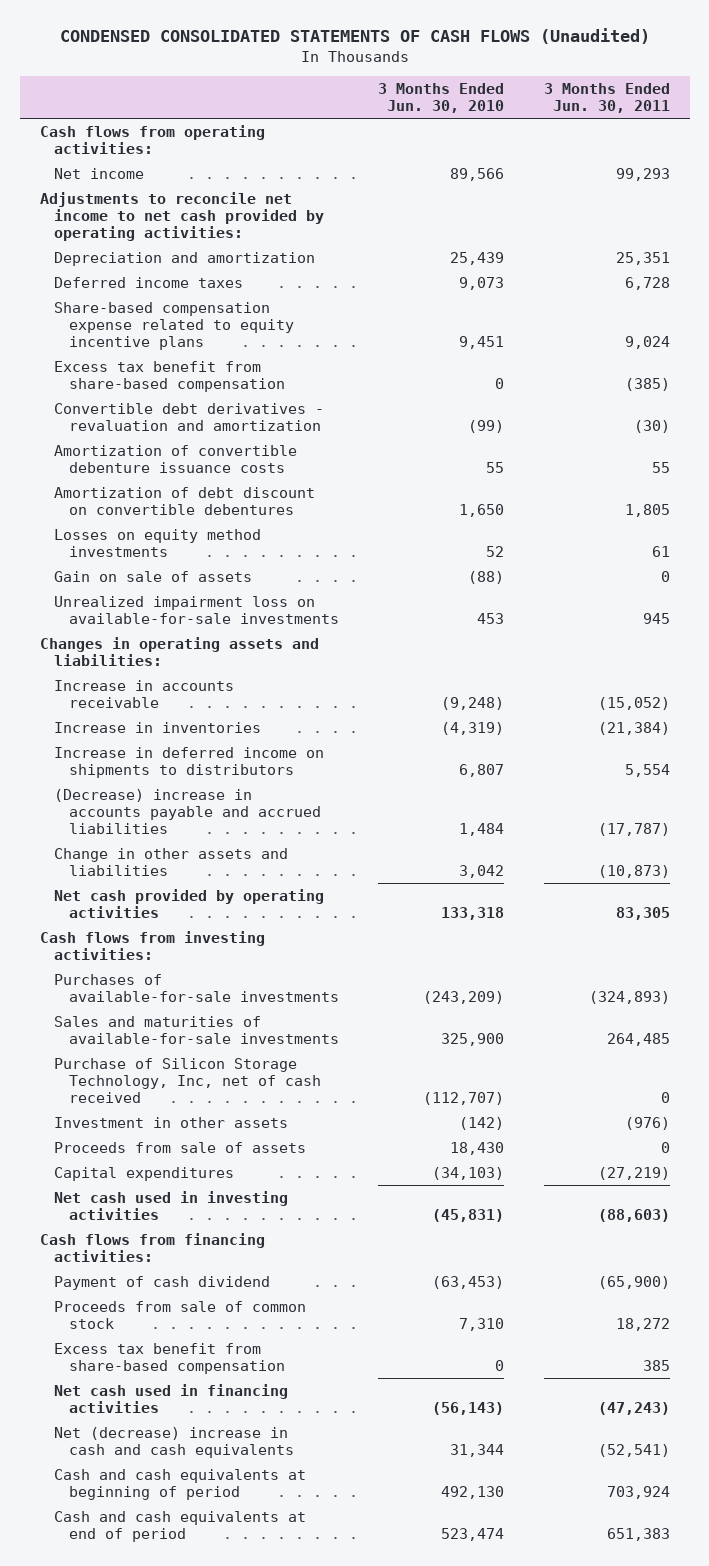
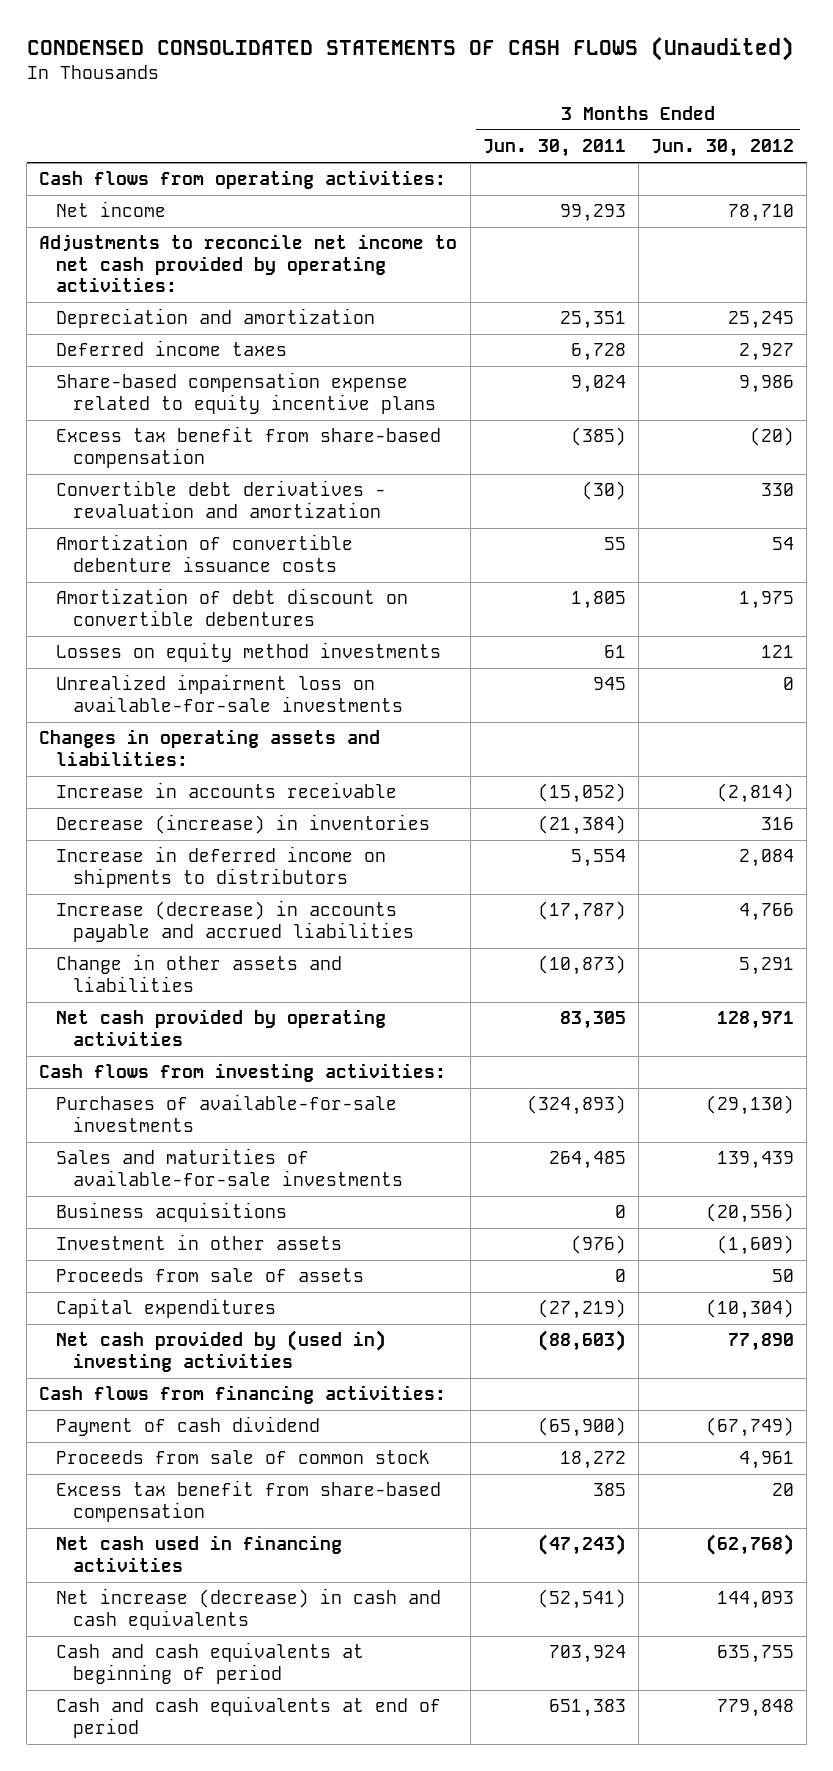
- | 3 Months Ended Jun. 30, 2010 | 3 Months Ended Jun. 30, 2011
+ | 3 Months Ended Jun. 30, 2011 | 3 Months Ended Jun. 30, 2012
- Gain on sale of assets | (88) | 0
- Increase in inventories | (4,319) | (21,384)
+ Decrease (increase) in inventories | (21,384) | 316
- (Decrease) increase in accounts payable and accrued liabilities | 1,484 | (17,787)
+ Increase (decrease) in accounts payable and accrued liabilities | (17,787) | 4,766
- Purchase of Silicon Storage Technology, Inc, net of cash received | (112,707) | 0
+ Business acquisitions | 0 | (20,556)
- Net cash used in investing activities | (45,831) | (88,603)
+ Net cash provided by (used in) investing activities | (88,603) | 77,890
- Net (decrease) increase in cash and cash equivalents | 31,344 | (52,541)
+ Net increase (decrease) in cash and cash equivalents | (52,541) | 144,093

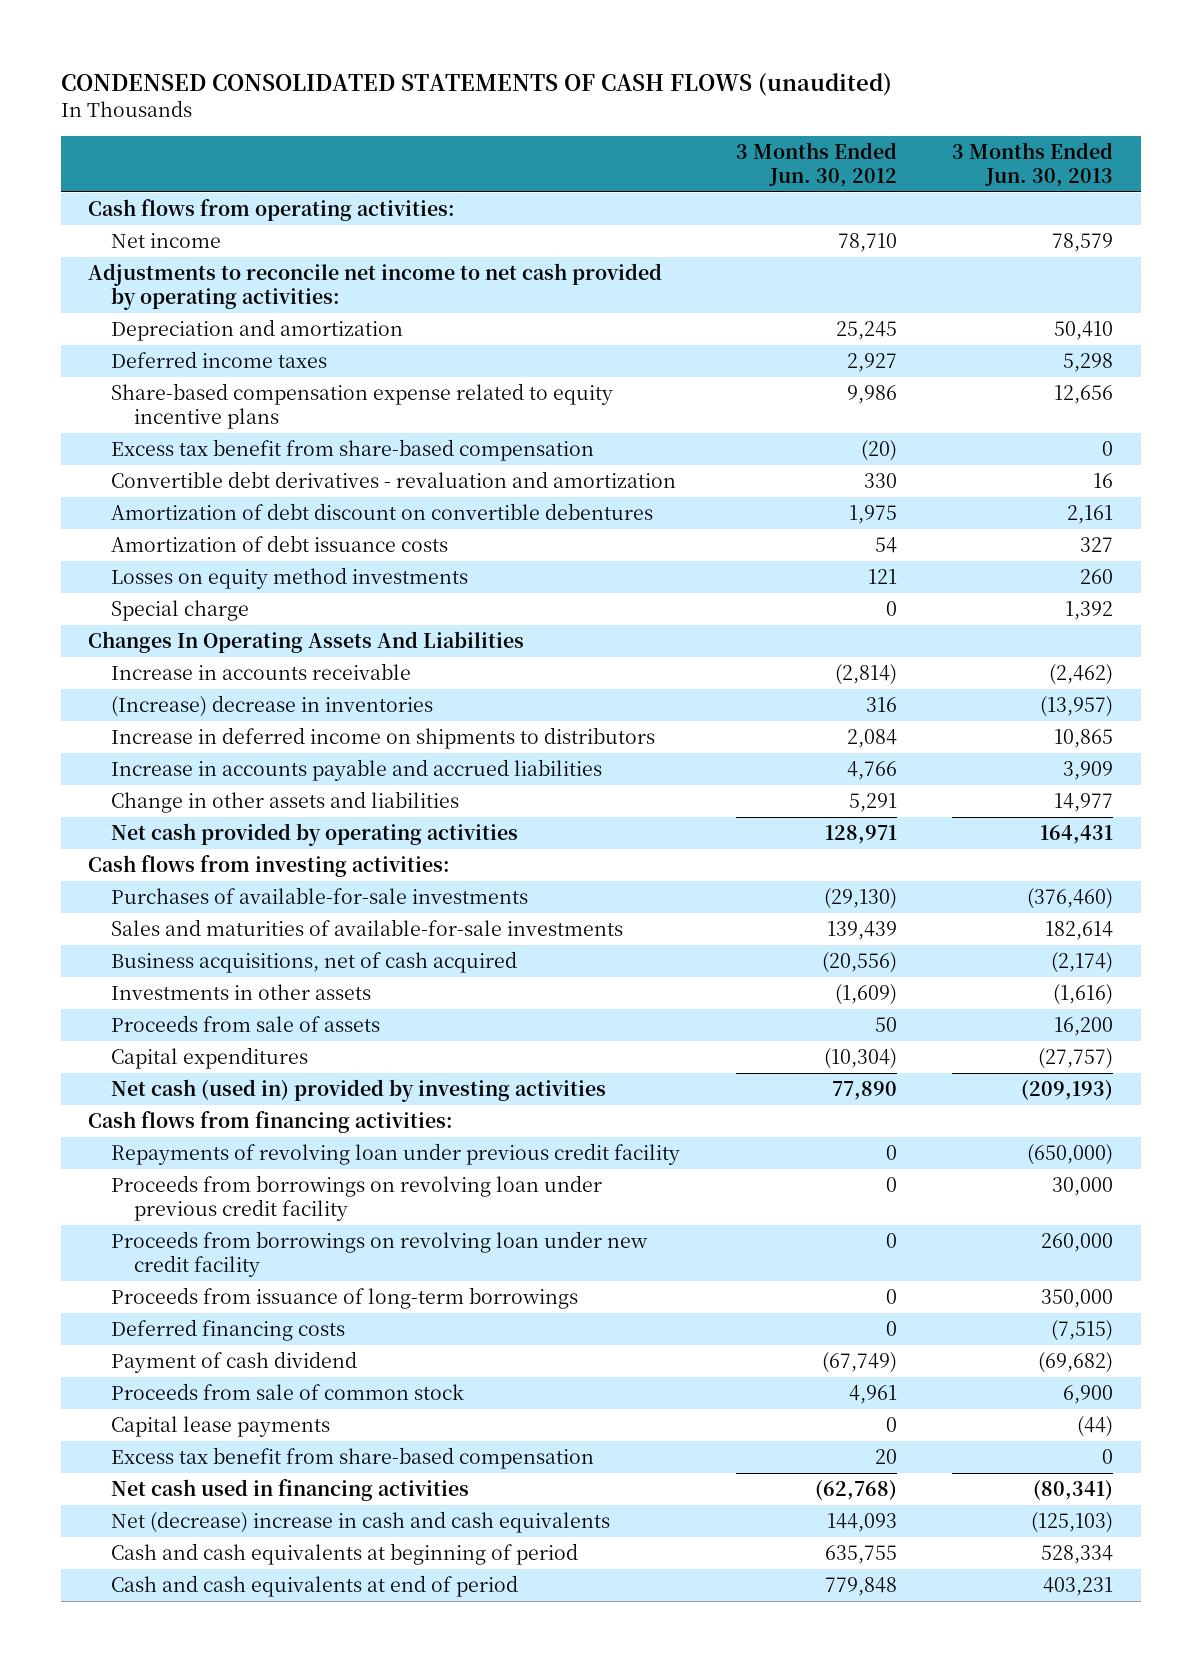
- CONDENSED CONSOLIDATED STATEMENTS OF CASH FLOWS (Unaudited)
+ CONDENSED CONSOLIDATED STATEMENTS OF CASH FLOWS (unaudited)
- | 3 Months Ended Jun. 30, 2011 | 3 Months Ended Jun. 30, 2012
+ | 3 Months Ended Jun. 30, 2012 | 3 Months Ended Jun. 30, 2013
- Amortization of convertible debenture issuance costs | 55 | 54
+ Amortization of debt issuance costs | 54 | 327
- Unrealized impairment loss on available-for-sale investments | 945 | 0
- Changes in operating assets and liabilities:
+ Special charge | 0 | 1,392
+ Changes In Operating Assets And Liabilities
- Decrease (increase) in inventories | (21,384) | 316
+ (Increase) decrease in inventories | 316 | (13,957)
- Increase (decrease) in accounts payable and accrued liabilities | (17,787) | 4,766
+ Increase in accounts payable and accrued liabilities | 4,766 | 3,909
- Business acquisitions | 0 | (20,556)
- Investment in other assets | (976) | (1,609)
+ Business acquisitions, net of cash acquired | (20,556) | (2,174)
+ Investments in other assets | (1,609) | (1,616)
- Net cash provided by (used in) investing activities | (88,603) | 77,890
+ Net cash (used in) provided by investing activities | 77,890 | (209,193)
+ Repayments of revolving loan under previous credit facility | 0 | (650,000)
+ Proceeds from borrowings on revolving loan under previous credit facility | 0 | 30,000
+ Proceeds from borrowings on revolving loan under new credit facility | 0 | 260,000
+ Proceeds from issuance of long-term borrowings | 0 | 350,000
+ Deferred financing costs | 0 | (7,515)
+ Capital lease payments | 0 | (44)
- Net increase (decrease) in cash and cash equivalents | (52,541) | 144,093
+ Net (decrease) increase in cash and cash equivalents | 144,093 | (125,103)

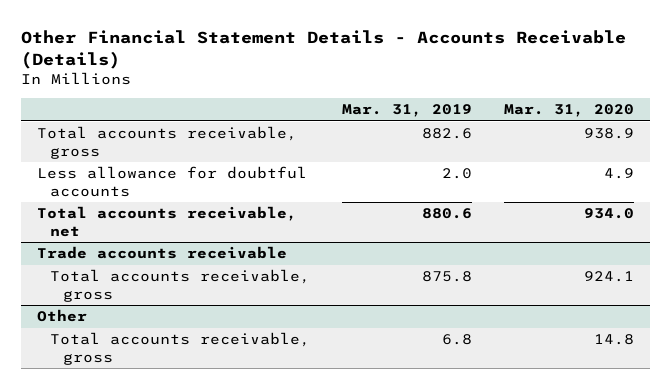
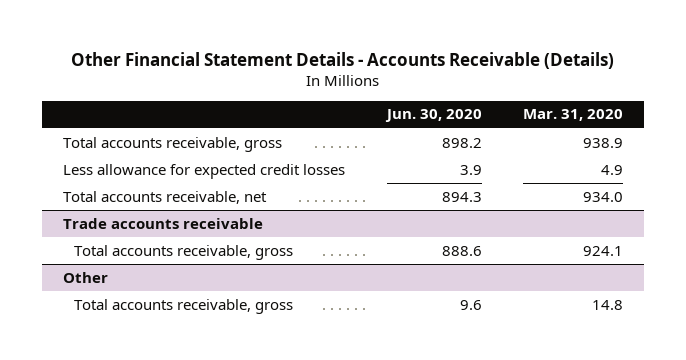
- | Mar. 31, 2019 | Mar. 31, 2020
+ | Jun. 30, 2020 | Mar. 31, 2020
- Less allowance for doubtful accounts | 2.0 | 4.9
+ Less allowance for expected credit losses | 3.9 | 4.9

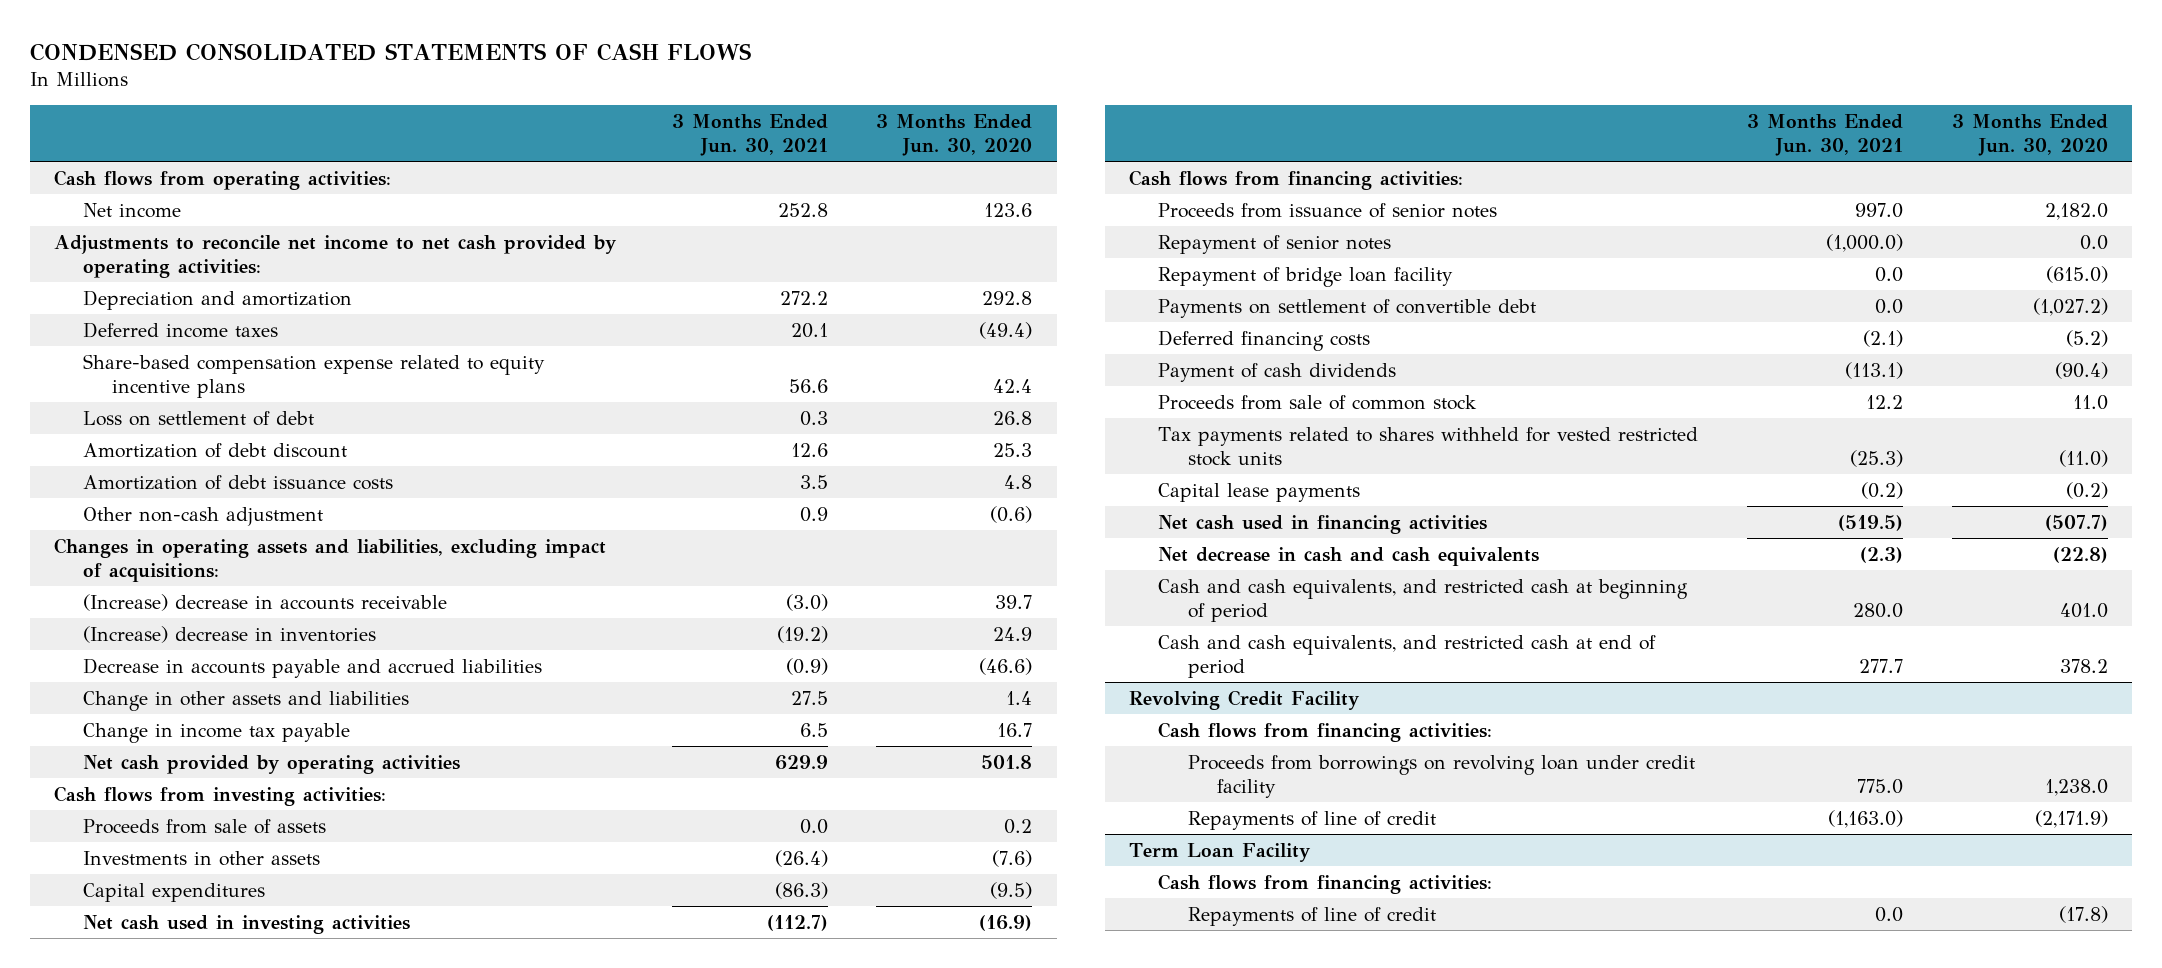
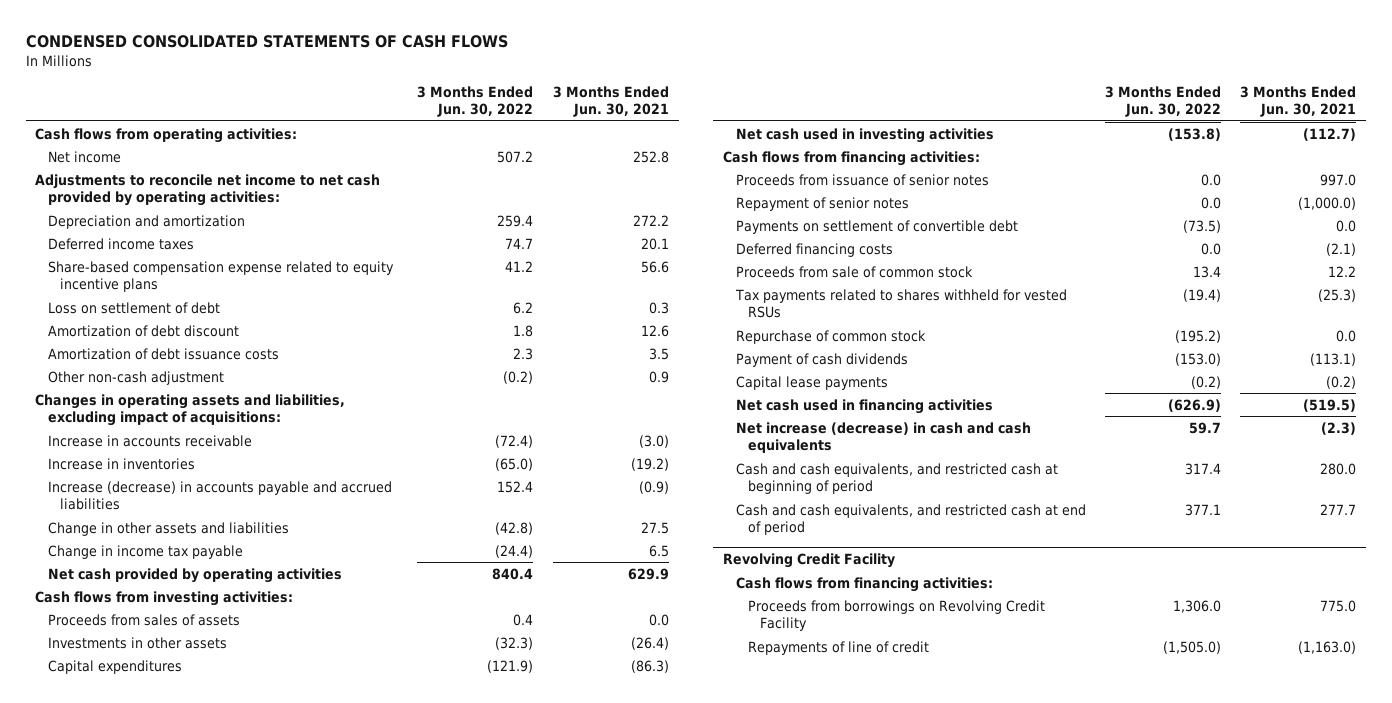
- | 3 Months Ended Jun. 30, 2021 | 3 Months Ended Jun. 30, 2020
+ | 3 Months Ended Jun. 30, 2022 | 3 Months Ended Jun. 30, 2021
- (Increase) decrease in accounts receivable | (3.0) | 39.7
- (Increase) decrease in inventories | (19.2) | 24.9
- Decrease in accounts payable and accrued liabilities | (0.9) | (46.6)
+ Increase in accounts receivable | (72.4) | (3.0)
+ Increase in inventories | (65.0) | (19.2)
+ Increase (decrease) in accounts payable and accrued liabilities | 152.4 | (0.9)
- Proceeds from sale of assets | 0.0 | 0.2
+ Proceeds from sales of assets | 0.4 | 0.0
- Repayment of bridge loan facility | 0.0 | (615.0)
- Tax payments related to shares withheld for vested restricted stock units | (25.3) | (11.0)
+ Tax payments related to shares withheld for vested RSUs | (19.4) | (25.3)
+ Repurchase of common stock | (195.2) | 0.0
moved down: Payment of cash dividends | (153.0) | (113.1)
- Net decrease in cash and cash equivalents | (2.3) | (22.8)
+ Net increase (decrease) in cash and cash equivalents | 59.7 | (2.3)
@ Revolving Credit Facility
- Proceeds from borrowings on revolving loan under credit facility | 775.0 | 1,238.0
+ Proceeds from borrowings on Revolving Credit Facility | 1,306.0 | 775.0
- Term Loan Facility
- Cash flows from financing activities:
- Repayments of line of credit | 0.0 | (17.8)

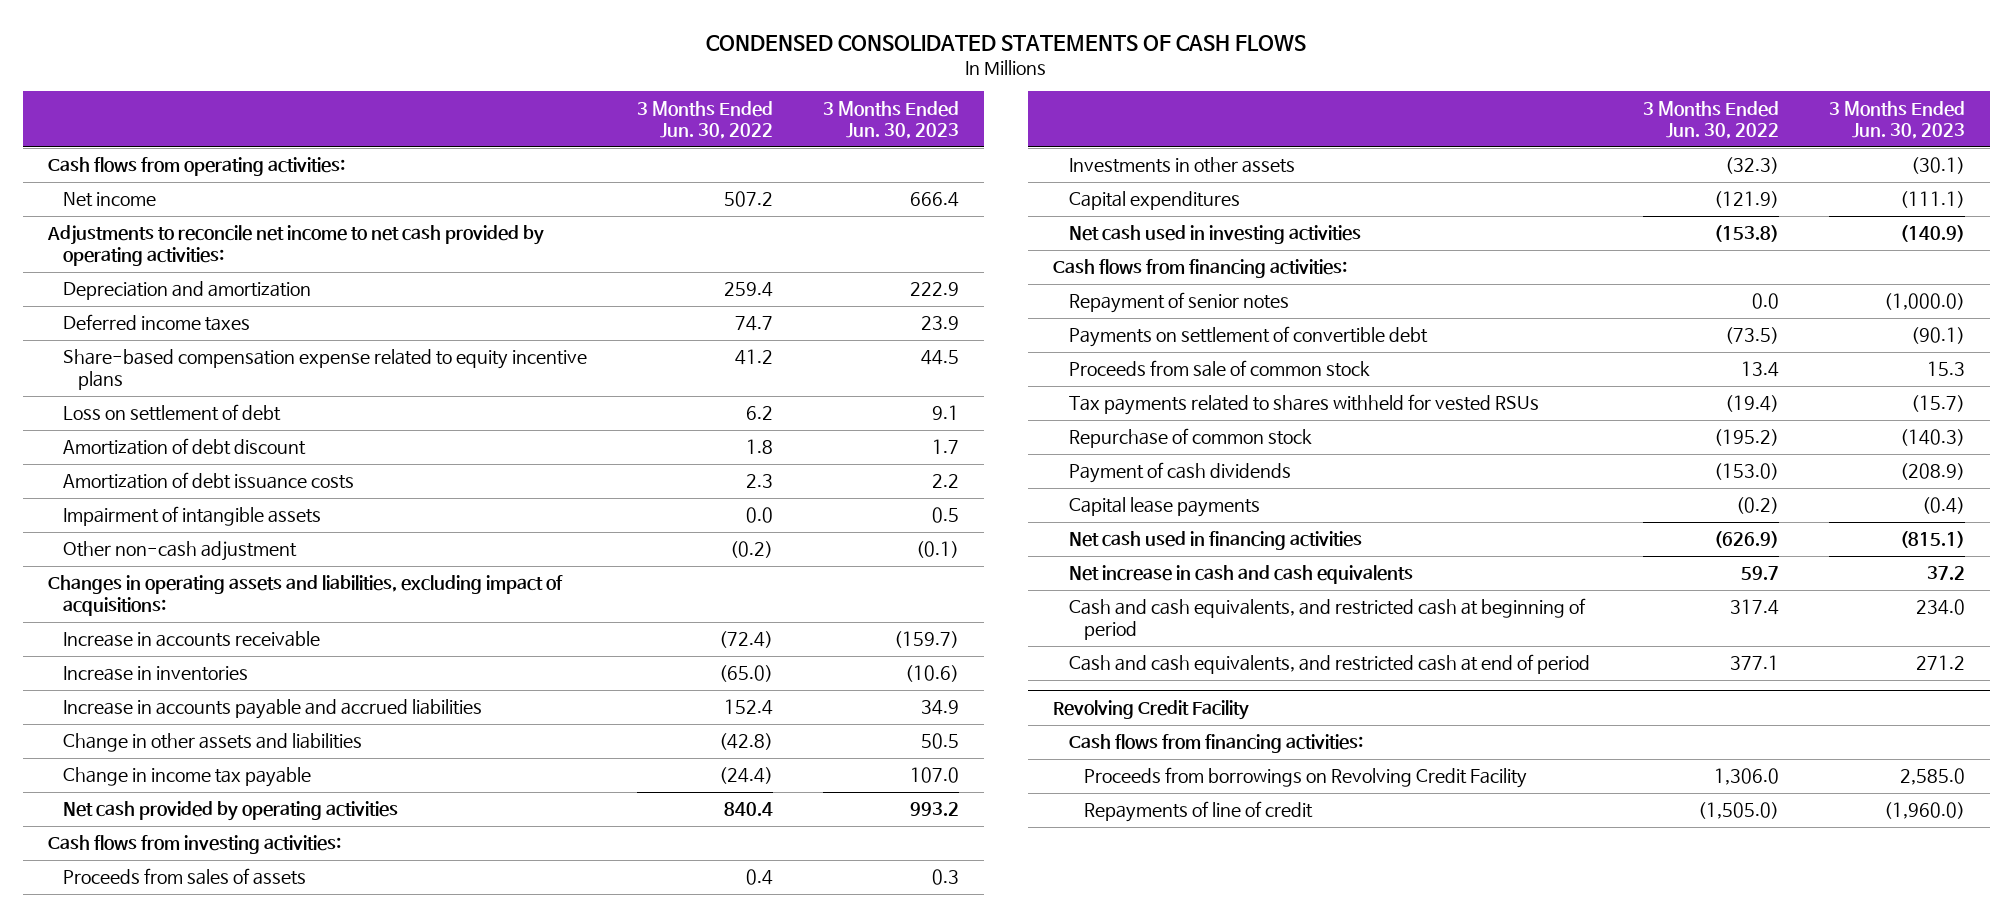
- | 3 Months Ended Jun. 30, 2022 | 3 Months Ended Jun. 30, 2021
+ | 3 Months Ended Jun. 30, 2022 | 3 Months Ended Jun. 30, 2023
+ Impairment of intangible assets | 0.0 | 0.5
- Increase (decrease) in accounts payable and accrued liabilities | 152.4 | (0.9)
+ Increase in accounts payable and accrued liabilities | 152.4 | 34.9
- Proceeds from issuance of senior notes | 0.0 | 997.0
- Deferred financing costs | 0.0 | (2.1)
- Net increase (decrease) in cash and cash equivalents | 59.7 | (2.3)
+ Net increase in cash and cash equivalents | 59.7 | 37.2

